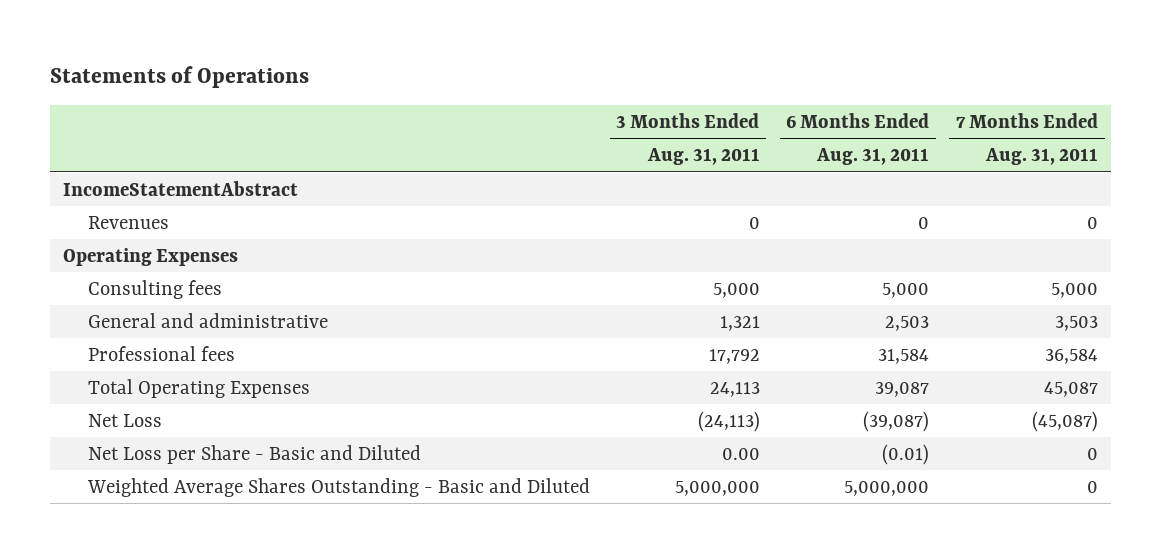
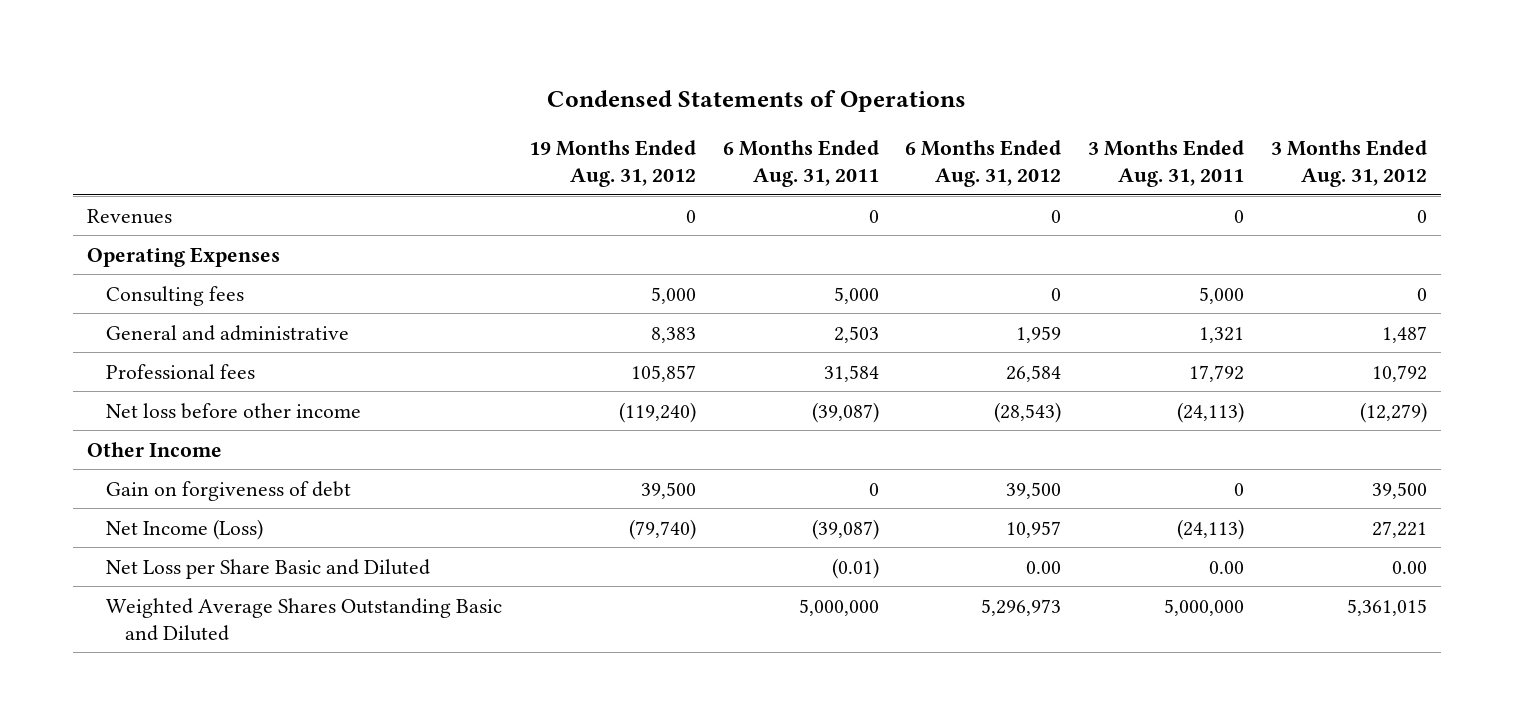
- Statements of Operations
+ Condensed Statements of Operations
- | 3 Months Ended Aug. 31, 2011 | 6 Months Ended Aug. 31, 2011 | 7 Months Ended Aug. 31, 2011
+ | 19 Months Ended Aug. 31, 2012 | 6 Months Ended Aug. 31, 2011 | 6 Months Ended Aug. 31, 2012 | 3 Months Ended Aug. 31, 2011 | 3 Months Ended Aug. 31, 2012
- IncomeStatementAbstract
- Total Operating Expenses | 24,113 | 39,087 | 45,087
- Net Loss | (24,113) | (39,087) | (45,087)
- Net Loss per Share - Basic and Diluted | 0.00 | (0.01) | 0
- Weighted Average Shares Outstanding - Basic and Diluted | 5,000,000 | 5,000,000 | 0
+ Net loss before other income | (119,240) | (39,087) | (28,543) | (24,113) | (12,279)
+ Other Income
+ Gain on forgiveness of debt | 39,500 | 0 | 39,500 | 0 | 39,500
+ Net Income (Loss) | (79,740) | (39,087) | 10,957 | (24,113) | 27,221
+ Net Loss per Share Basic and Diluted | | (0.01) | 0.00 | 0.00 | 0.00
+ Weighted Average Shares Outstanding Basic and Diluted | | 5,000,000 | 5,296,973 | 5,000,000 | 5,361,015

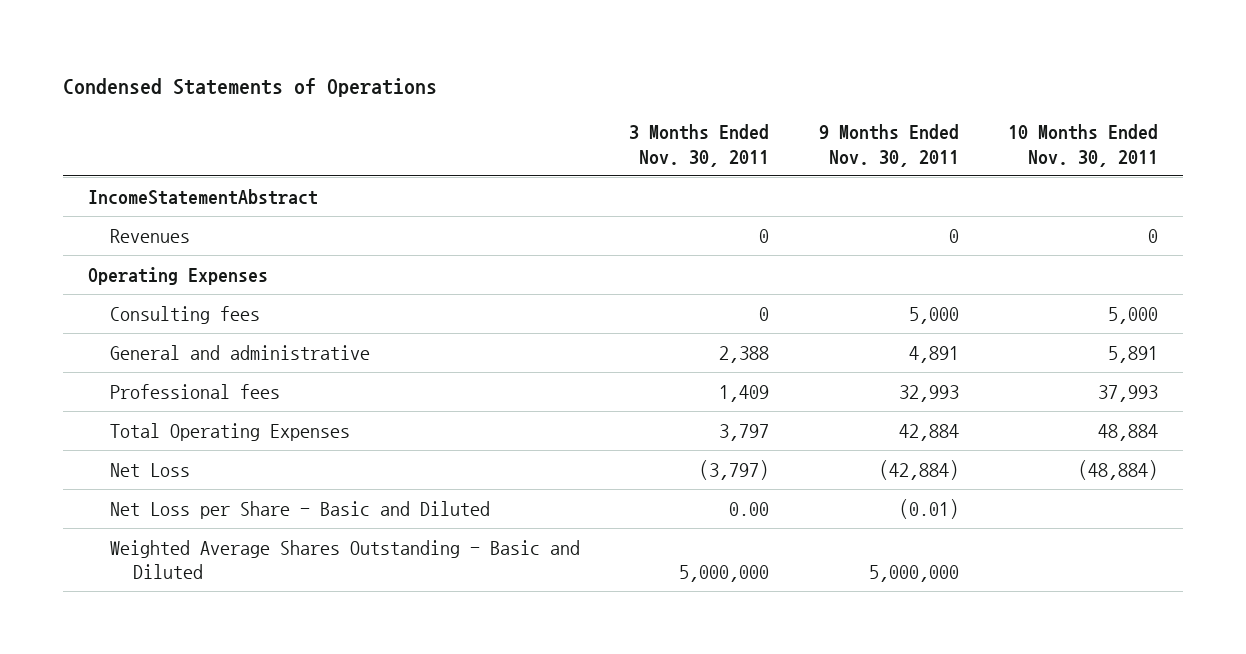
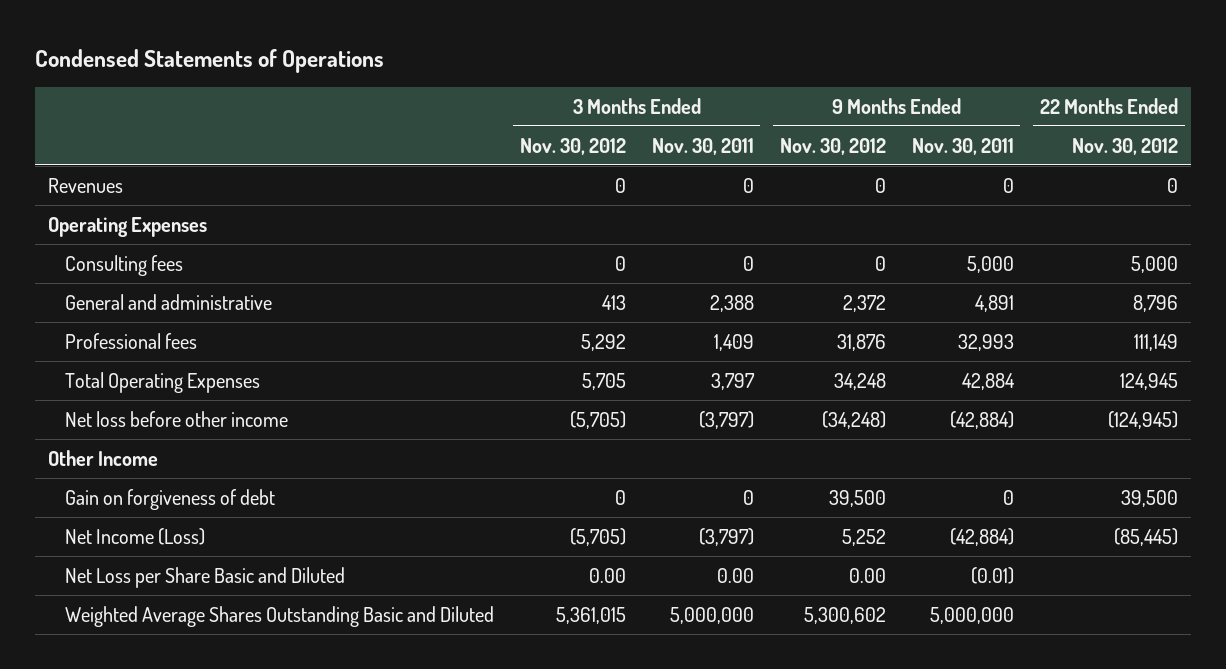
- | 3 Months Ended Nov. 30, 2011 | 9 Months Ended Nov. 30, 2011 | 10 Months Ended Nov. 30, 2011
+ | 3 Months Ended Nov. 30, 2012 | 3 Months Ended Nov. 30, 2011 | 9 Months Ended Nov. 30, 2012 | 9 Months Ended Nov. 30, 2011 | 22 Months Ended Nov. 30, 2012
- IncomeStatementAbstract
- Net Loss | (3,797) | (42,884) | (48,884)
- Net Loss per Share - Basic and Diluted | 0.00 | (0.01) |
- Weighted Average Shares Outstanding - Basic and Diluted | 5,000,000 | 5,000,000 |
+ Net loss before other income | (5,705) | (3,797) | (34,248) | (42,884) | (124,945)
+ Other Income
+ Gain on forgiveness of debt | 0 | 0 | 39,500 | 0 | 39,500
+ Net Income (Loss) | (5,705) | (3,797) | 5,252 | (42,884) | (85,445)
+ Net Loss per Share Basic and Diluted | 0.00 | 0.00 | 0.00 | (0.01) |
+ Weighted Average Shares Outstanding Basic and Diluted | 5,361,015 | 5,000,000 | 5,300,602 | 5,000,000 |

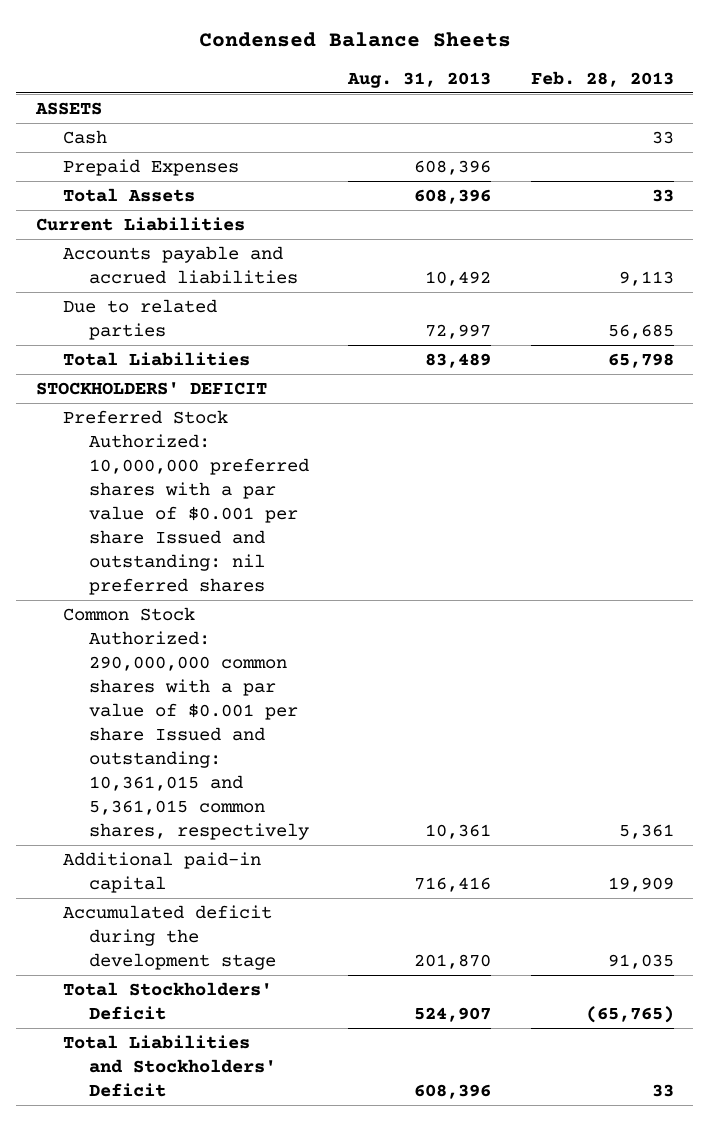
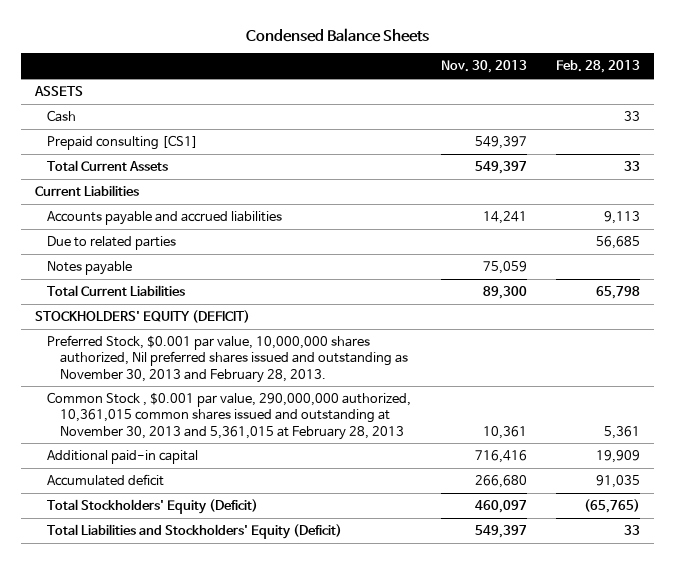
- | Aug. 31, 2013 | Feb. 28, 2013
+ | Nov. 30, 2013 | Feb. 28, 2013
- Prepaid Expenses | 608,396 |
- Total Assets | 608,396 | 33
+ Prepaid consulting [CS1] | 549,397 |
+ Total Current Assets | 549,397 | 33
- Total Liabilities | 83,489 | 65,798
- STOCKHOLDERS' DEFICIT
- Preferred Stock Authorized: 10,000,000 preferred shares with a par value of $0.001 per share Issued and outstanding: nil preferred shares
- Common Stock Authorized: 290,000,000 common shares with a par value of $0.001 per share Issued and outstanding: 10,361,015 and 5,361,015 common shares, respectively | 10,361 | 5,361
+ Notes payable | 75,059 |
+ Total Current Liabilities | 89,300 | 65,798
+ STOCKHOLDERS' EQUITY (DEFICIT)
+ Preferred Stock, $0.001 par value, 10,000,000 shares authorized, Nil preferred shares issued and outstanding as November 30, 2013 and February 28, 2013.
+ Common Stock , $0.001 par value, 290,000,000 authorized, 10,361,015 common shares issued and outstanding at November 30, 2013 and 5,361,015 at February 28, 2013 | 10,361 | 5,361
- Accumulated deficit during the development stage | 201,870 | 91,035
- Total Stockholders' Deficit | 524,907 | (65,765)
- Total Liabilities and Stockholders' Deficit | 608,396 | 33
+ Accumulated deficit | 266,680 | 91,035
+ Total Stockholders' Equity (Deficit) | 460,097 | (65,765)
+ Total Liabilities and Stockholders' Equity (Deficit) | 549,397 | 33

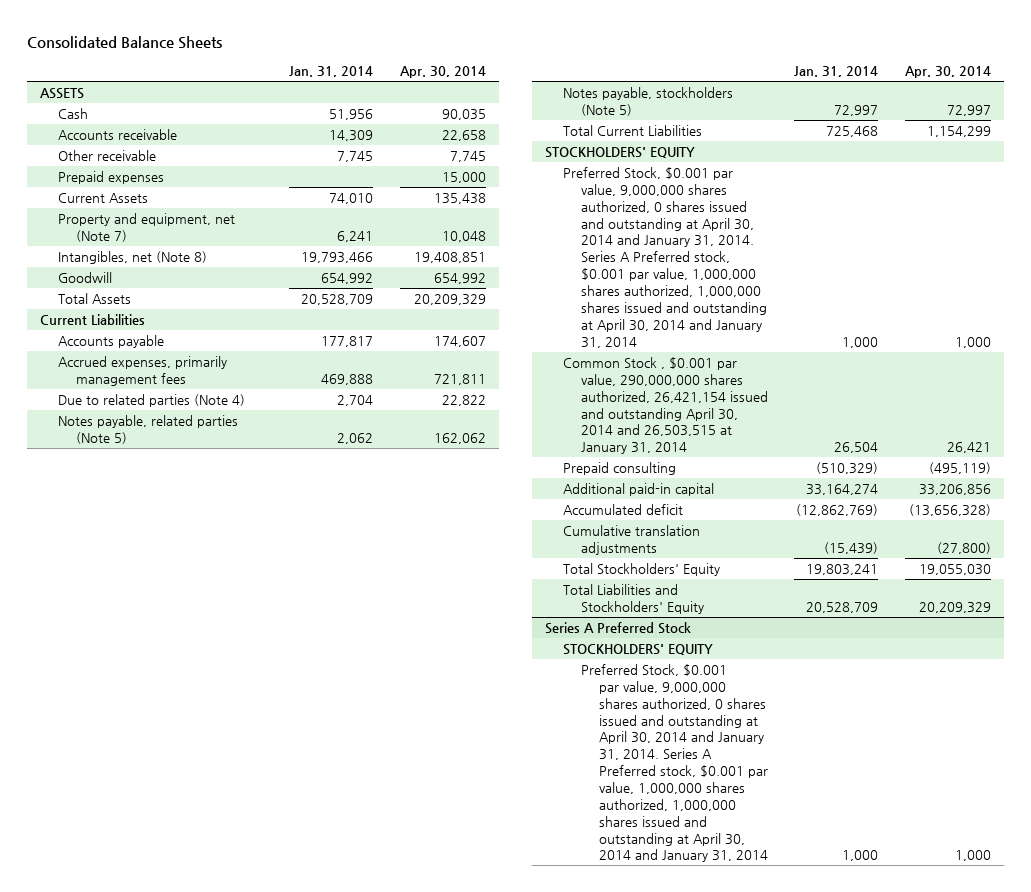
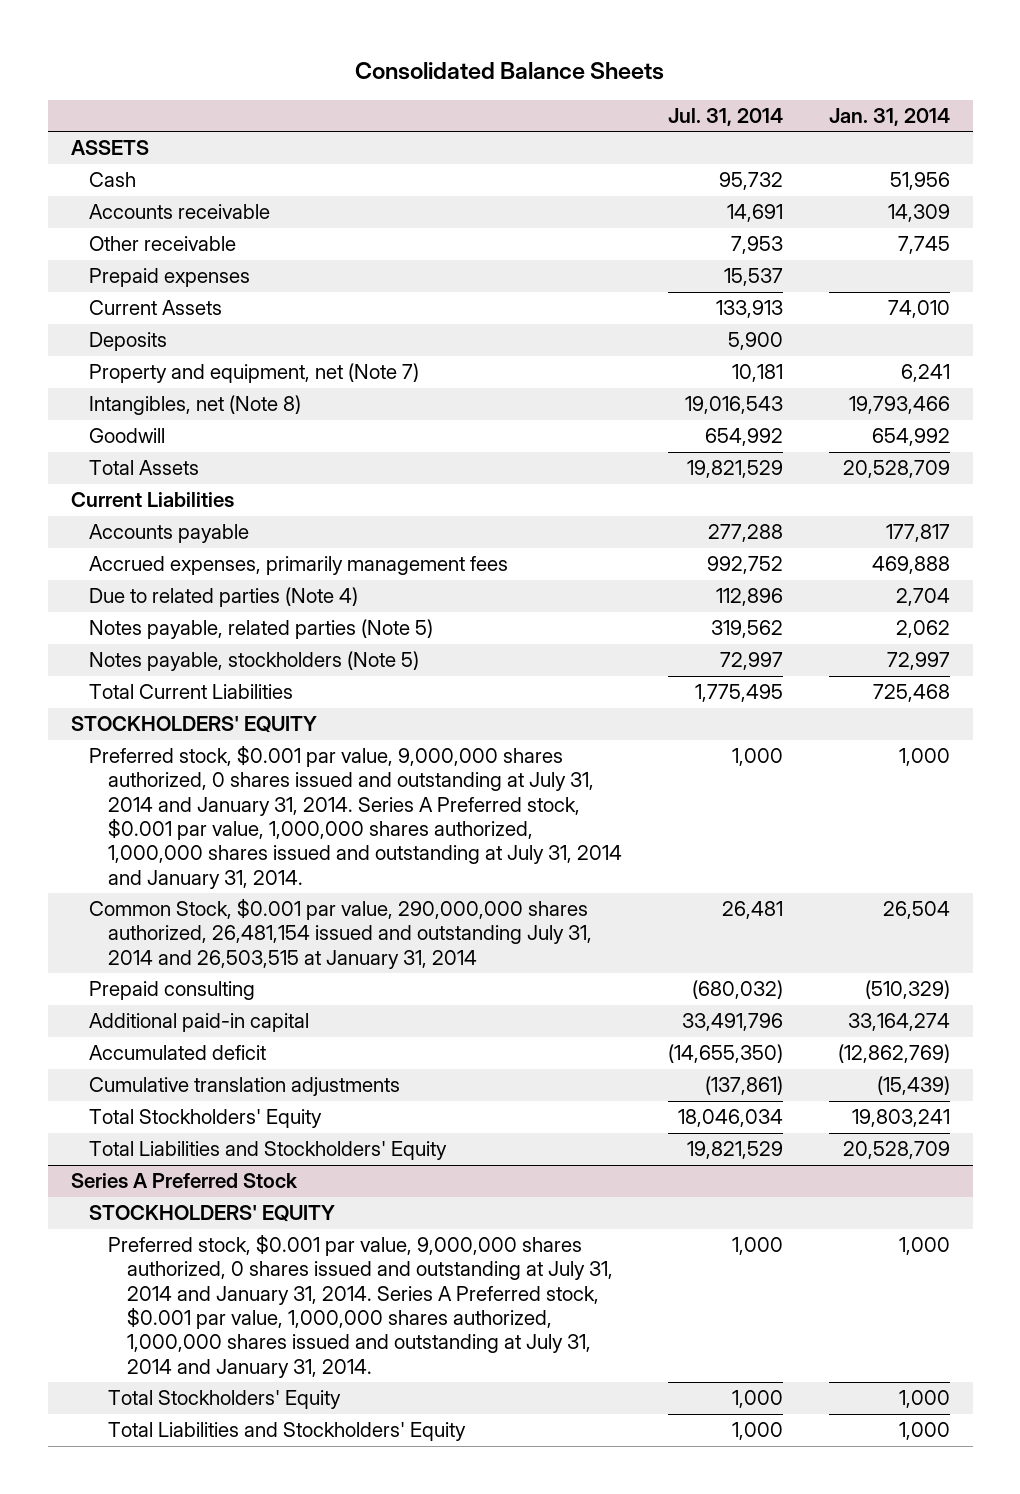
- | Jan. 31, 2014 | Apr. 30, 2014
+ | Jul. 31, 2014 | Jan. 31, 2014
+ Deposits | 5,900 |
- Preferred Stock, $0.001 par value, 9,000,000 shares authorized, 0 shares issued and outstanding at April 30, 2014 and January 31, 2014. Series A Preferred stock, $0.001 par value, 1,000,000 shares authorized, 1,000,000 shares issued and outstanding at April 30, 2014 and January 31, 2014 | 1,000 | 1,000
- Common Stock , $0.001 par value, 290,000,000 shares authorized, 26,421,154 issued and outstanding April 30, 2014 and 26,503,515 at January 31, 2014 | 26,504 | 26,421
+ Preferred stock, $0.001 par value, 9,000,000 shares authorized, 0 shares issued and outstanding at July 31, 2014 and January 31, 2014. Series A Preferred stock, $0.001 par value, 1,000,000 shares authorized, 1,000,000 shares issued and outstanding at July 31, 2014 and January 31, 2014. | 1,000 | 1,000
+ Common Stock, $0.001 par value, 290,000,000 shares authorized, 26,481,154 issued and outstanding July 31, 2014 and 26,503,515 at January 31, 2014 | 26,481 | 26,504
@ Series A Preferred Stock
- Preferred Stock, $0.001 par value, 9,000,000 shares authorized, 0 shares issued and outstanding at April 30, 2014 and January 31, 2014. Series A Preferred stock, $0.001 par value, 1,000,000 shares authorized, 1,000,000 shares issued and outstanding at April 30, 2014 and January 31, 2014 | 1,000 | 1,000
+ Preferred stock, $0.001 par value, 9,000,000 shares authorized, 0 shares issued and outstanding at July 31, 2014 and January 31, 2014. Series A Preferred stock, $0.001 par value, 1,000,000 shares authorized, 1,000,000 shares issued and outstanding at July 31, 2014 and January 31, 2014. | 1,000 | 1,000
+ Total Stockholders' Equity | 1,000 | 1,000
+ Total Liabilities and Stockholders' Equity | 1,000 | 1,000

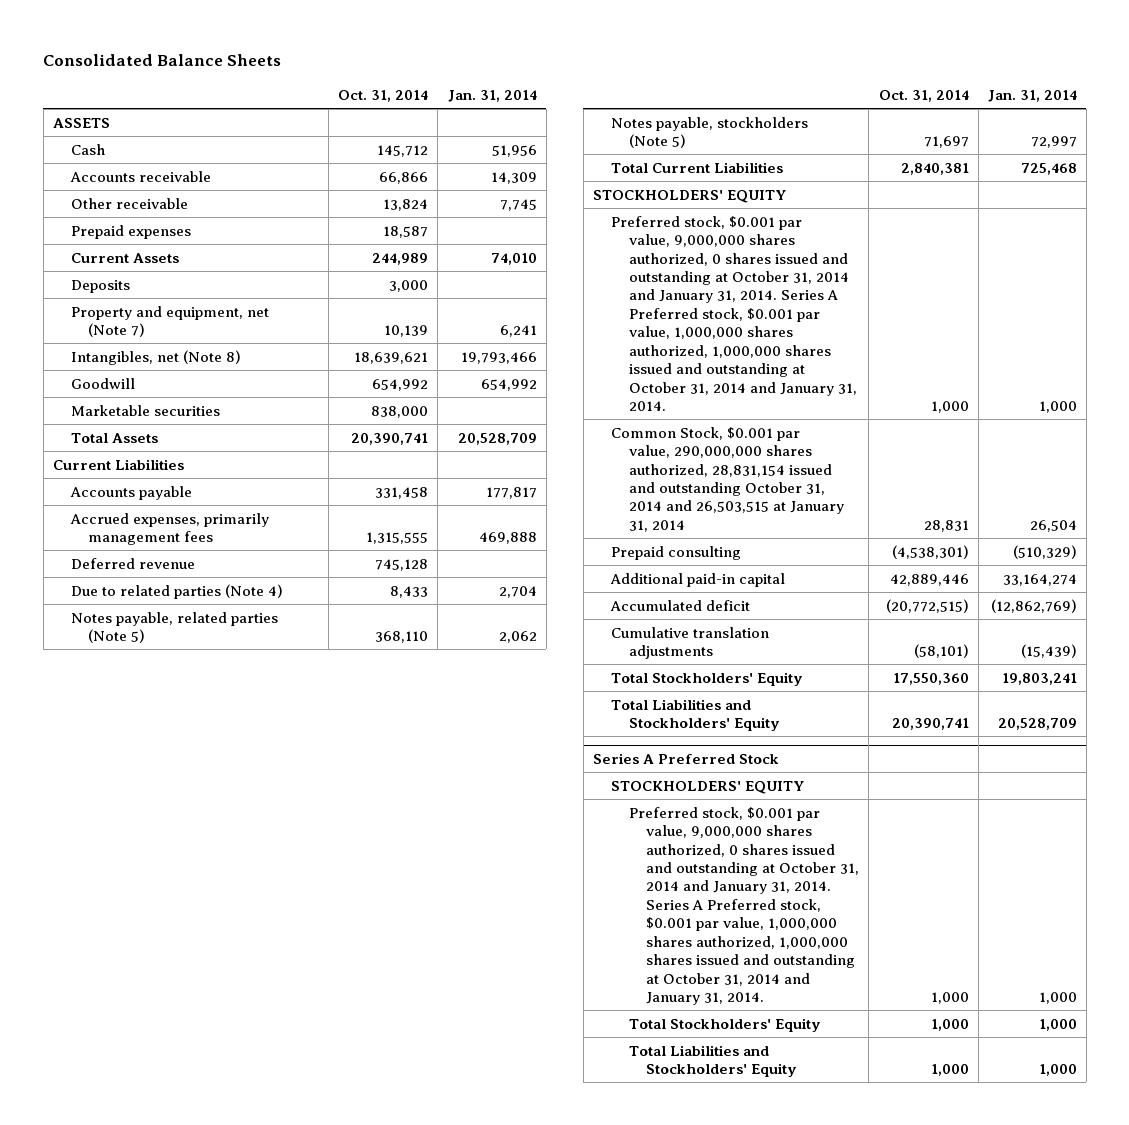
- | Jul. 31, 2014 | Jan. 31, 2014
+ | Oct. 31, 2014 | Jan. 31, 2014
+ Marketable securities | 838,000 |
+ Deferred revenue | 745,128 |
- Preferred stock, $0.001 par value, 9,000,000 shares authorized, 0 shares issued and outstanding at July 31, 2014 and January 31, 2014. Series A Preferred stock, $0.001 par value, 1,000,000 shares authorized, 1,000,000 shares issued and outstanding at July 31, 2014 and January 31, 2014. | 1,000 | 1,000
- Common Stock, $0.001 par value, 290,000,000 shares authorized, 26,481,154 issued and outstanding July 31, 2014 and 26,503,515 at January 31, 2014 | 26,481 | 26,504
+ Preferred stock, $0.001 par value, 9,000,000 shares authorized, 0 shares issued and outstanding at October 31, 2014 and January 31, 2014. Series A Preferred stock, $0.001 par value, 1,000,000 shares authorized, 1,000,000 shares issued and outstanding at October 31, 2014 and January 31, 2014. | 1,000 | 1,000
+ Common Stock, $0.001 par value, 290,000,000 shares authorized, 28,831,154 issued and outstanding October 31, 2014 and 26,503,515 at January 31, 2014 | 28,831 | 26,504
@ Series A Preferred Stock
- Preferred stock, $0.001 par value, 9,000,000 shares authorized, 0 shares issued and outstanding at July 31, 2014 and January 31, 2014. Series A Preferred stock, $0.001 par value, 1,000,000 shares authorized, 1,000,000 shares issued and outstanding at July 31, 2014 and January 31, 2014. | 1,000 | 1,000
+ Preferred stock, $0.001 par value, 9,000,000 shares authorized, 0 shares issued and outstanding at October 31, 2014 and January 31, 2014. Series A Preferred stock, $0.001 par value, 1,000,000 shares authorized, 1,000,000 shares issued and outstanding at October 31, 2014 and January 31, 2014. | 1,000 | 1,000

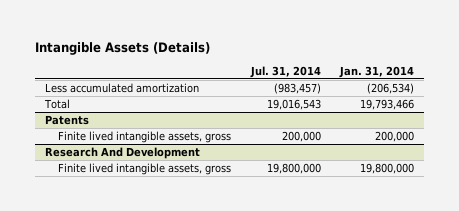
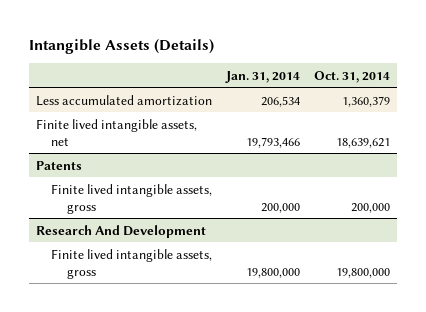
- | Jul. 31, 2014 | Jan. 31, 2014
+ | Jan. 31, 2014 | Oct. 31, 2014
- Less accumulated amortization | (983,457) | (206,534)
- Total | 19,016,543 | 19,793,466
+ Less accumulated amortization | 206,534 | 1,360,379
+ Finite lived intangible assets, net | 19,793,466 | 18,639,621

